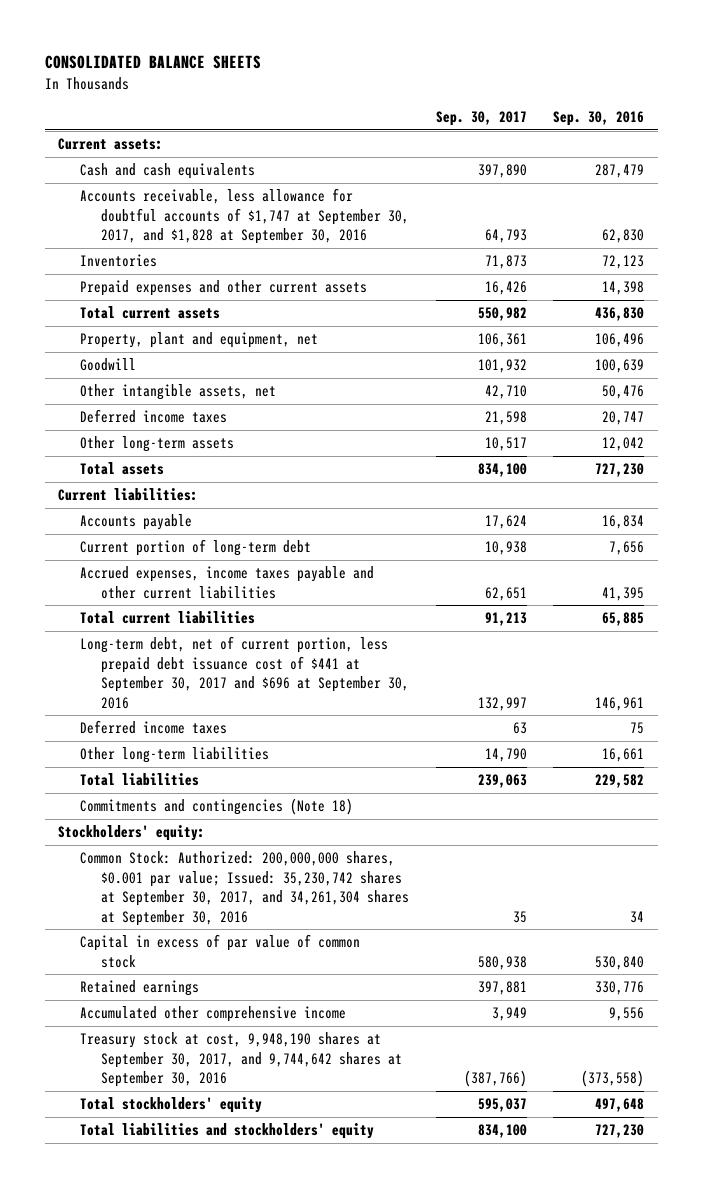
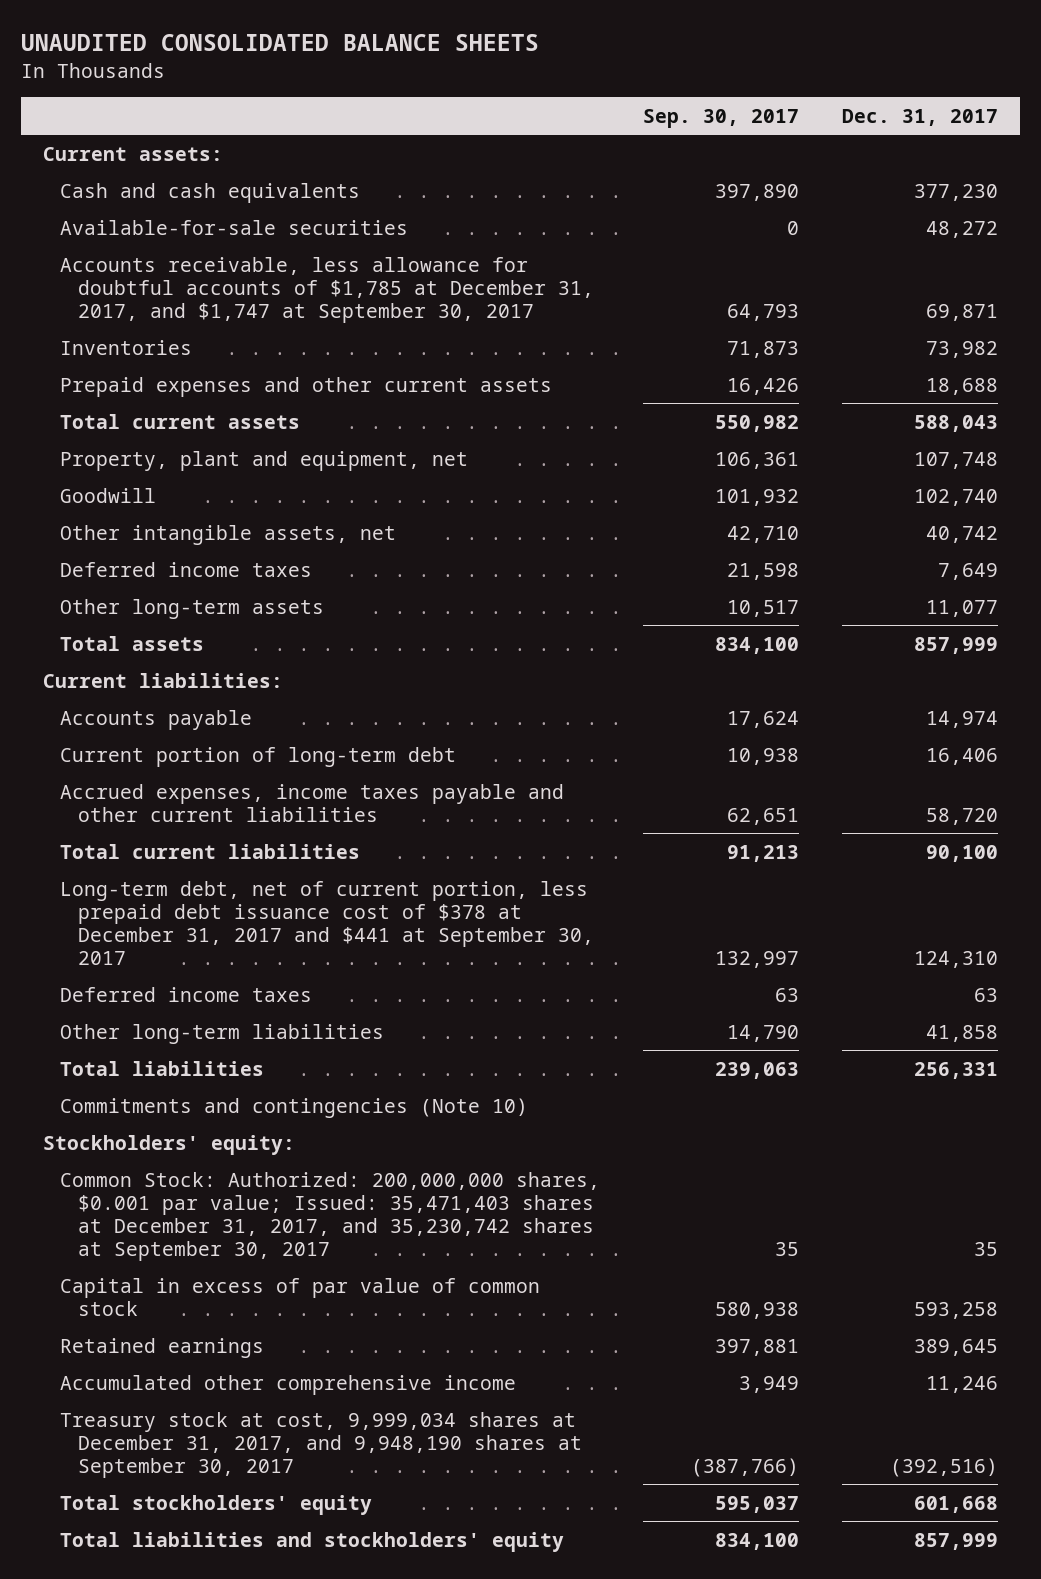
- CONSOLIDATED BALANCE SHEETS
+ UNAUDITED CONSOLIDATED BALANCE SHEETS
- | Sep. 30, 2017 | Sep. 30, 2016
+ | Sep. 30, 2017 | Dec. 31, 2017
- Accounts receivable, less allowance for doubtful accounts of $1,747 at September 30, 2017, and $1,828 at September 30, 2016 | 64,793 | 62,830
+ Available-for-sale securities | 0 | 48,272
+ Accounts receivable, less allowance for doubtful accounts of $1,785 at December 31, 2017, and $1,747 at September 30, 2017 | 64,793 | 69,871
- Long-term debt, net of current portion, less prepaid debt issuance cost of $441 at September 30, 2017 and $696 at September 30, 2016 | 132,997 | 146,961
+ Long-term debt, net of current portion, less prepaid debt issuance cost of $378 at December 31, 2017 and $441 at September 30, 2017 | 132,997 | 124,310
- Commitments and contingencies (Note 18)
+ Commitments and contingencies (Note 10)
- Common Stock: Authorized: 200,000,000 shares, $0.001 par value; Issued: 35,230,742 shares at September 30, 2017, and 34,261,304 shares at September 30, 2016 | 35 | 34
+ Common Stock: Authorized: 200,000,000 shares, $0.001 par value; Issued: 35,471,403 shares at December 31, 2017, and 35,230,742 shares at September 30, 2017 | 35 | 35
- Treasury stock at cost, 9,948,190 shares at September 30, 2017, and 9,744,642 shares at September 30, 2016 | (387,766) | (373,558)
+ Treasury stock at cost, 9,999,034 shares at December 31, 2017, and 9,948,190 shares at September 30, 2017 | (387,766) | (392,516)

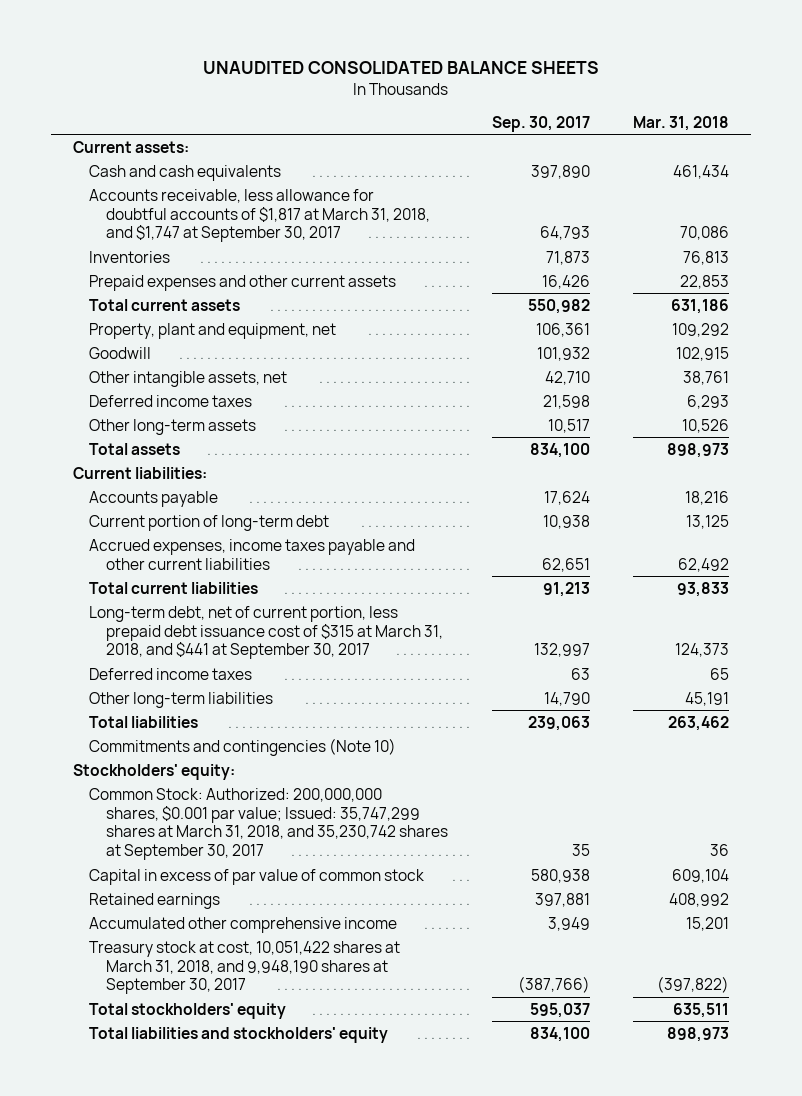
- | Sep. 30, 2017 | Dec. 31, 2017
+ | Sep. 30, 2017 | Mar. 31, 2018
- Available-for-sale securities | 0 | 48,272
- Accounts receivable, less allowance for doubtful accounts of $1,785 at December 31, 2017, and $1,747 at September 30, 2017 | 64,793 | 69,871
+ Accounts receivable, less allowance for doubtful accounts of $1,817 at March 31, 2018, and $1,747 at September 30, 2017 | 64,793 | 70,086
- Long-term debt, net of current portion, less prepaid debt issuance cost of $378 at December 31, 2017 and $441 at September 30, 2017 | 132,997 | 124,310
+ Long-term debt, net of current portion, less prepaid debt issuance cost of $315 at March 31, 2018, and $441 at September 30, 2017 | 132,997 | 124,373
- Common Stock: Authorized: 200,000,000 shares, $0.001 par value; Issued: 35,471,403 shares at December 31, 2017, and 35,230,742 shares at September 30, 2017 | 35 | 35
+ Common Stock: Authorized: 200,000,000 shares, $0.001 par value; Issued: 35,747,299 shares at March 31, 2018, and 35,230,742 shares at September 30, 2017 | 35 | 36
- Treasury stock at cost, 9,999,034 shares at December 31, 2017, and 9,948,190 shares at September 30, 2017 | (387,766) | (392,516)
+ Treasury stock at cost, 10,051,422 shares at March 31, 2018, and 9,948,190 shares at September 30, 2017 | (387,766) | (397,822)

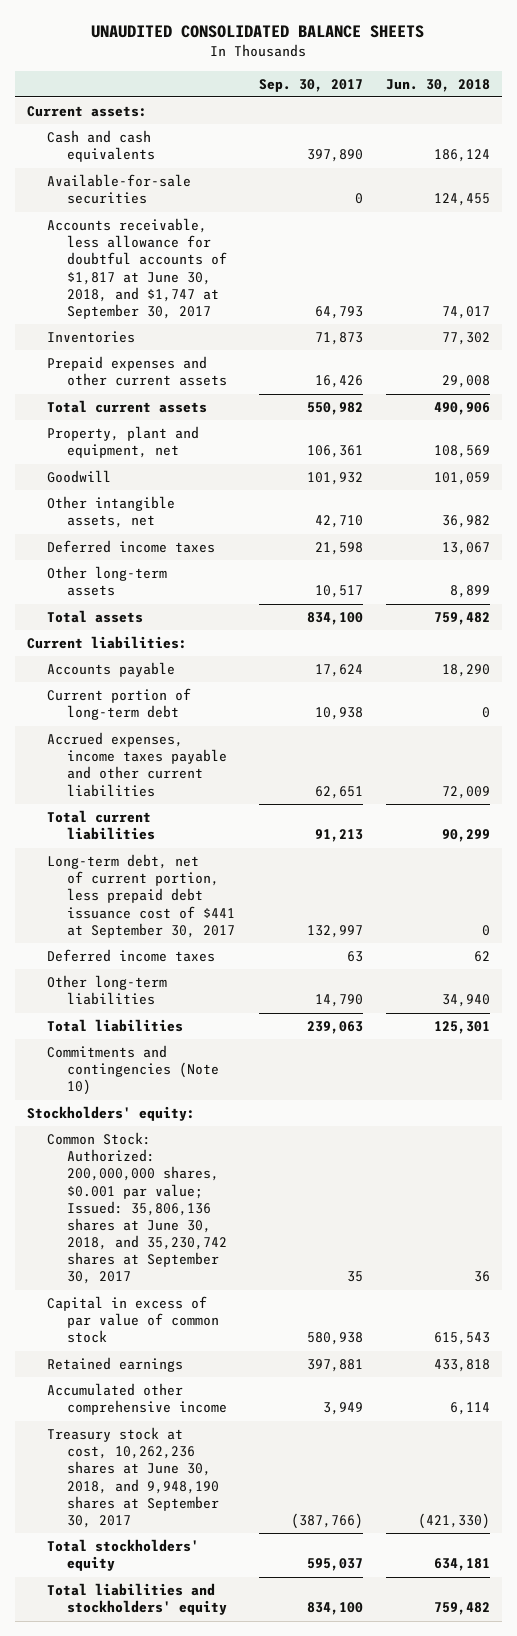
- | Sep. 30, 2017 | Mar. 31, 2018
+ | Sep. 30, 2017 | Jun. 30, 2018
- Accounts receivable, less allowance for doubtful accounts of $1,817 at March 31, 2018, and $1,747 at September 30, 2017 | 64,793 | 70,086
+ Available-for-sale securities | 0 | 124,455
+ Accounts receivable, less allowance for doubtful accounts of $1,817 at June 30, 2018, and $1,747 at September 30, 2017 | 64,793 | 74,017
- Long-term debt, net of current portion, less prepaid debt issuance cost of $315 at March 31, 2018, and $441 at September 30, 2017 | 132,997 | 124,373
+ Long-term debt, net of current portion, less prepaid debt issuance cost of $441 at September 30, 2017 | 132,997 | 0
- Common Stock: Authorized: 200,000,000 shares, $0.001 par value; Issued: 35,747,299 shares at March 31, 2018, and 35,230,742 shares at September 30, 2017 | 35 | 36
+ Common Stock: Authorized: 200,000,000 shares, $0.001 par value; Issued: 35,806,136 shares at June 30, 2018, and 35,230,742 shares at September 30, 2017 | 35 | 36
- Treasury stock at cost, 10,051,422 shares at March 31, 2018, and 9,948,190 shares at September 30, 2017 | (387,766) | (397,822)
+ Treasury stock at cost, 10,262,236 shares at June 30, 2018, and 9,948,190 shares at September 30, 2017 | (387,766) | (421,330)

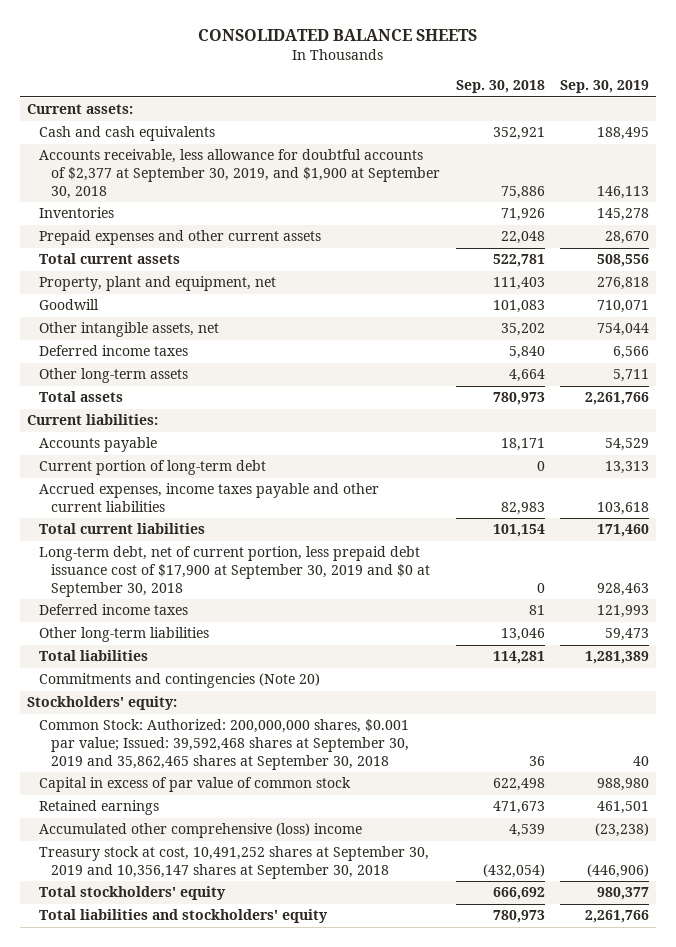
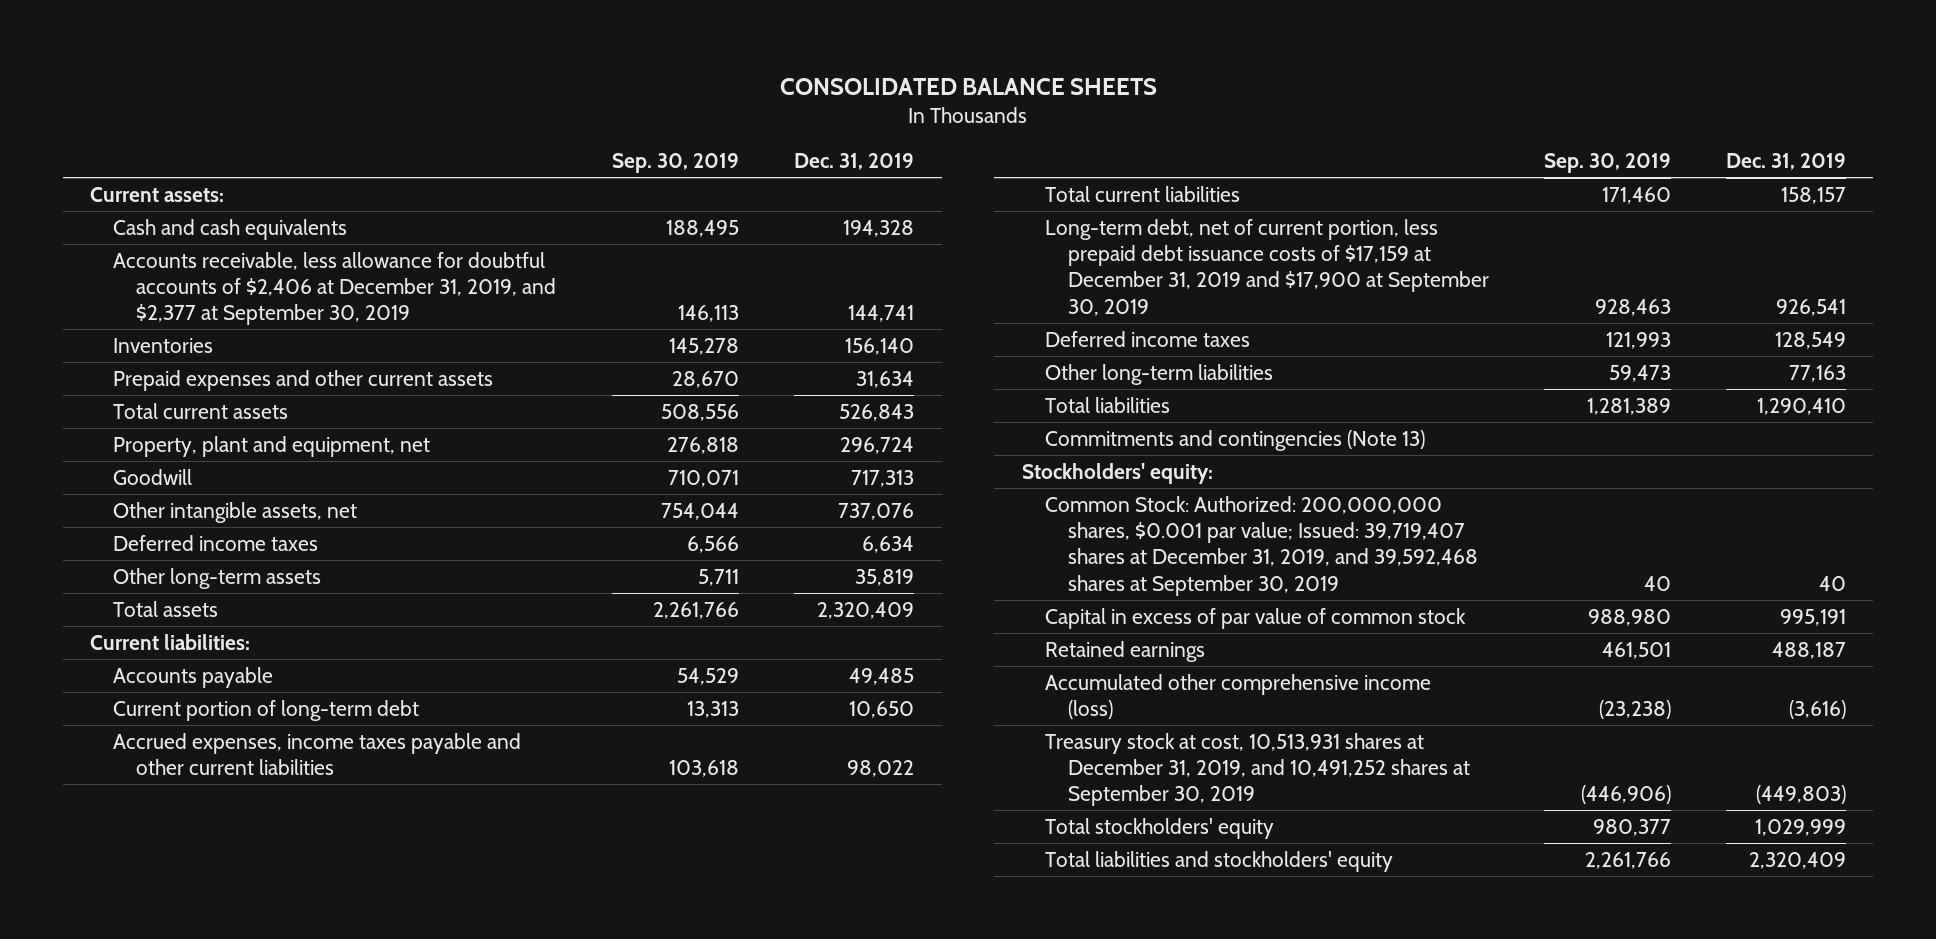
- | Sep. 30, 2018 | Sep. 30, 2019
+ | Sep. 30, 2019 | Dec. 31, 2019
- Accounts receivable, less allowance for doubtful accounts of $2,377 at September 30, 2019, and $1,900 at September 30, 2018 | 75,886 | 146,113
+ Accounts receivable, less allowance for doubtful accounts of $2,406 at December 31, 2019, and $2,377 at September 30, 2019 | 146,113 | 144,741
- Long-term debt, net of current portion, less prepaid debt issuance cost of $17,900 at September 30, 2019 and $0 at September 30, 2018 | 0 | 928,463
+ Long-term debt, net of current portion, less prepaid debt issuance costs of $17,159 at December 31, 2019 and $17,900 at September 30, 2019 | 928,463 | 926,541
- Commitments and contingencies (Note 20)
+ Commitments and contingencies (Note 13)
- Common Stock: Authorized: 200,000,000 shares, $0.001 par value; Issued: 39,592,468 shares at September 30, 2019 and 35,862,465 shares at September 30, 2018 | 36 | 40
+ Common Stock: Authorized: 200,000,000 shares, $0.001 par value; Issued: 39,719,407 shares at December 31, 2019, and 39,592,468 shares at September 30, 2019 | 40 | 40
- Accumulated other comprehensive (loss) income | 4,539 | (23,238)
- Treasury stock at cost, 10,491,252 shares at September 30, 2019 and 10,356,147 shares at September 30, 2018 | (432,054) | (446,906)
+ Accumulated other comprehensive income (loss) | (23,238) | (3,616)
+ Treasury stock at cost, 10,513,931 shares at December 31, 2019, and 10,491,252 shares at September 30, 2019 | (446,906) | (449,803)

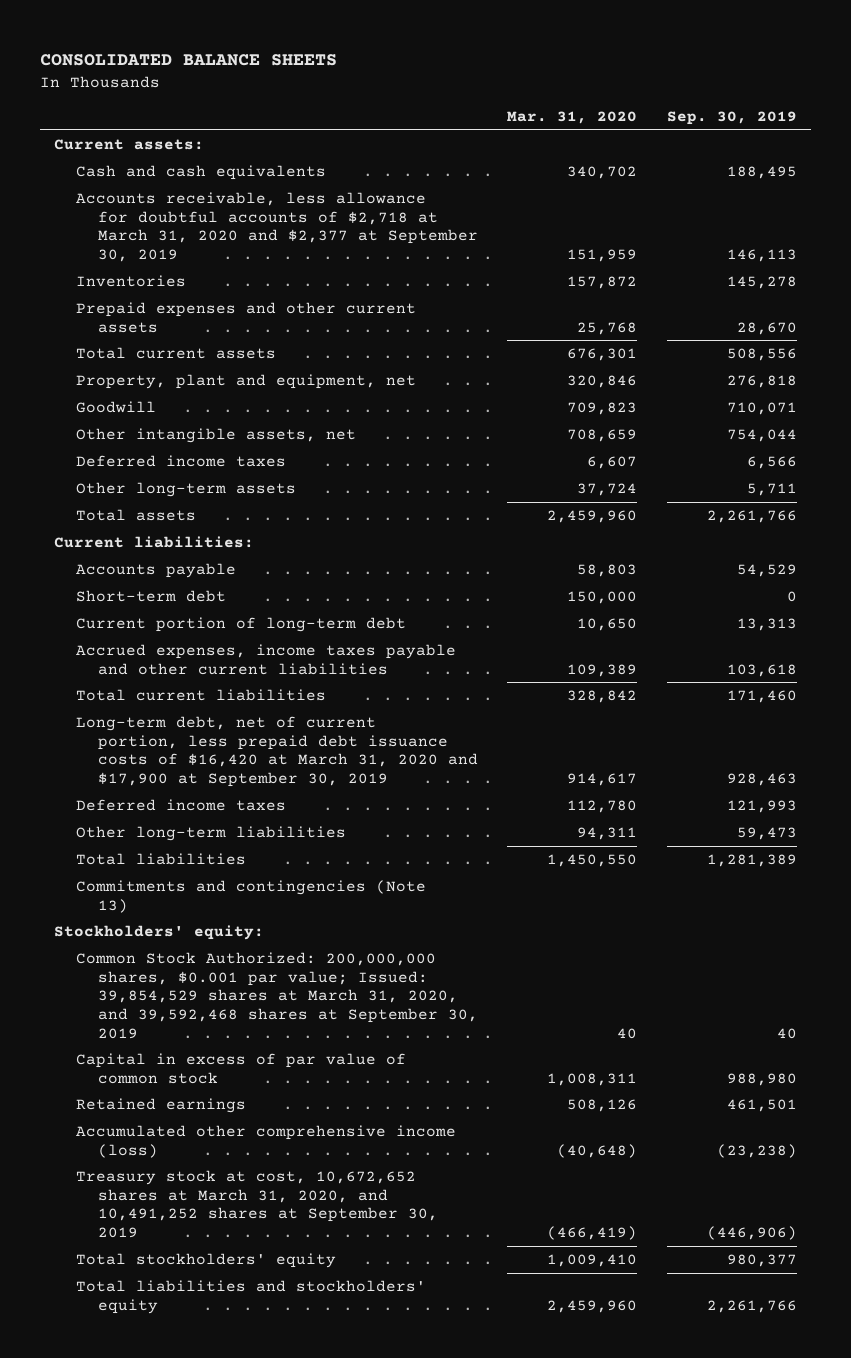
- | Sep. 30, 2019 | Dec. 31, 2019
+ | Mar. 31, 2020 | Sep. 30, 2019
- Accounts receivable, less allowance for doubtful accounts of $2,406 at December 31, 2019, and $2,377 at September 30, 2019 | 146,113 | 144,741
+ Accounts receivable, less allowance for doubtful accounts of $2,718 at March 31, 2020 and $2,377 at September 30, 2019 | 151,959 | 146,113
+ Short-term debt | 150,000 | 0
- Long-term debt, net of current portion, less prepaid debt issuance costs of $17,159 at December 31, 2019 and $17,900 at September 30, 2019 | 928,463 | 926,541
+ Long-term debt, net of current portion, less prepaid debt issuance costs of $16,420 at March 31, 2020 and $17,900 at September 30, 2019 | 914,617 | 928,463
- Common Stock: Authorized: 200,000,000 shares, $0.001 par value; Issued: 39,719,407 shares at December 31, 2019, and 39,592,468 shares at September 30, 2019 | 40 | 40
+ Common Stock Authorized: 200,000,000 shares, $0.001 par value; Issued: 39,854,529 shares at March 31, 2020, and 39,592,468 shares at September 30, 2019 | 40 | 40
- Treasury stock at cost, 10,513,931 shares at December 31, 2019, and 10,491,252 shares at September 30, 2019 | (446,906) | (449,803)
+ Treasury stock at cost, 10,672,652 shares at March 31, 2020, and 10,491,252 shares at September 30, 2019 | (466,419) | (446,906)

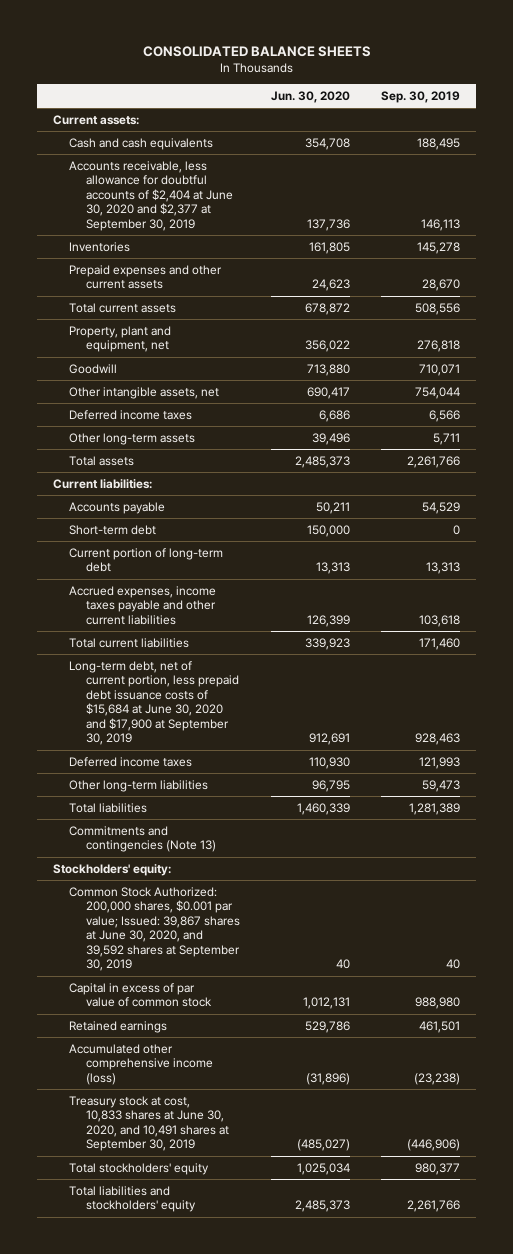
- | Mar. 31, 2020 | Sep. 30, 2019
+ | Jun. 30, 2020 | Sep. 30, 2019
- Accounts receivable, less allowance for doubtful accounts of $2,718 at March 31, 2020 and $2,377 at September 30, 2019 | 151,959 | 146,113
+ Accounts receivable, less allowance for doubtful accounts of $2,404 at June 30, 2020 and $2,377 at September 30, 2019 | 137,736 | 146,113
- Long-term debt, net of current portion, less prepaid debt issuance costs of $16,420 at March 31, 2020 and $17,900 at September 30, 2019 | 914,617 | 928,463
+ Long-term debt, net of current portion, less prepaid debt issuance costs of $15,684 at June 30, 2020 and $17,900 at September 30, 2019 | 912,691 | 928,463
- Common Stock Authorized: 200,000,000 shares, $0.001 par value; Issued: 39,854,529 shares at March 31, 2020, and 39,592,468 shares at September 30, 2019 | 40 | 40
+ Common Stock Authorized: 200,000 shares, $0.001 par value; Issued: 39,867 shares at June 30, 2020, and 39,592 shares at September 30, 2019 | 40 | 40
- Treasury stock at cost, 10,672,652 shares at March 31, 2020, and 10,491,252 shares at September 30, 2019 | (466,419) | (446,906)
+ Treasury stock at cost, 10,833 shares at June 30, 2020, and 10,491 shares at September 30, 2019 | (485,027) | (446,906)

